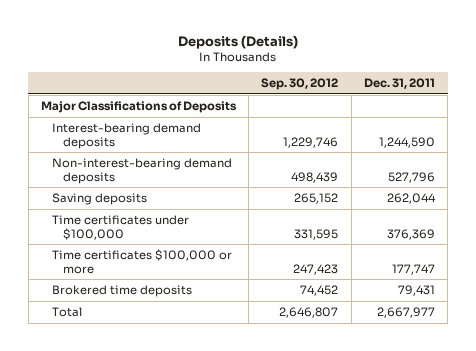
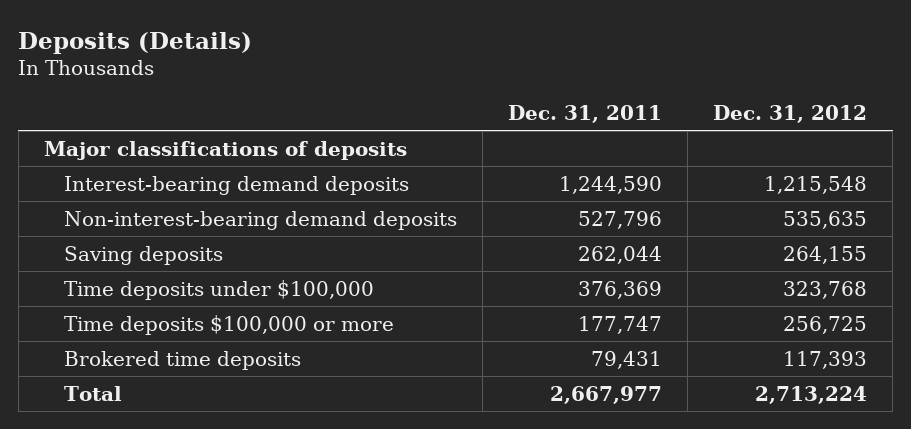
- | Sep. 30, 2012 | Dec. 31, 2011
+ | Dec. 31, 2011 | Dec. 31, 2012
- Major Classifications of Deposits
+ Major classifications of deposits
- Time certificates under $100,000 | 331,595 | 376,369
- Time certificates $100,000 or more | 247,423 | 177,747
+ Time deposits under $100,000 | 376,369 | 323,768
+ Time deposits $100,000 or more | 177,747 | 256,725

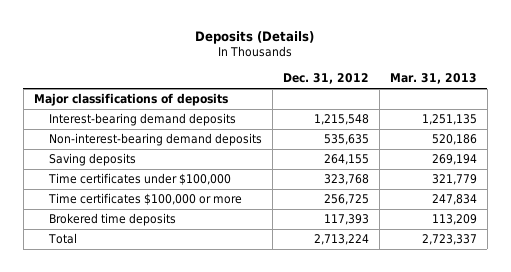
- | Dec. 31, 2011 | Dec. 31, 2012
+ | Dec. 31, 2012 | Mar. 31, 2013
- Time deposits under $100,000 | 376,369 | 323,768
- Time deposits $100,000 or more | 177,747 | 256,725
+ Time certificates under $100,000 | 323,768 | 321,779
+ Time certificates $100,000 or more | 256,725 | 247,834

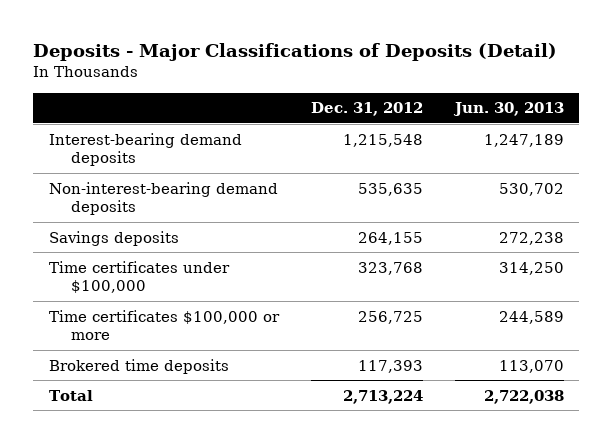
- Deposits (Details)
+ Deposits - Major Classifications of Deposits (Detail)
- | Dec. 31, 2012 | Mar. 31, 2013
+ | Dec. 31, 2012 | Jun. 30, 2013
- Major classifications of deposits
- Saving deposits | 264,155 | 269,194
+ Savings deposits | 264,155 | 272,238

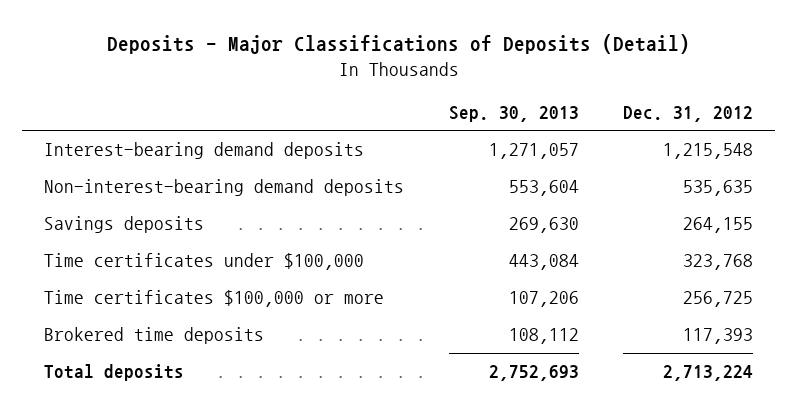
- | Dec. 31, 2012 | Jun. 30, 2013
+ | Sep. 30, 2013 | Dec. 31, 2012
- Total | 2,713,224 | 2,722,038
+ Total deposits | 2,752,693 | 2,713,224

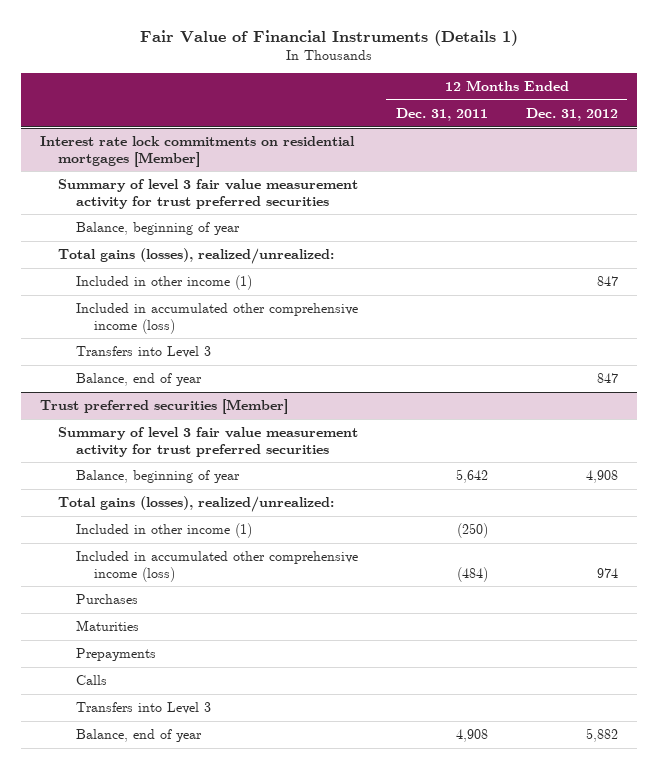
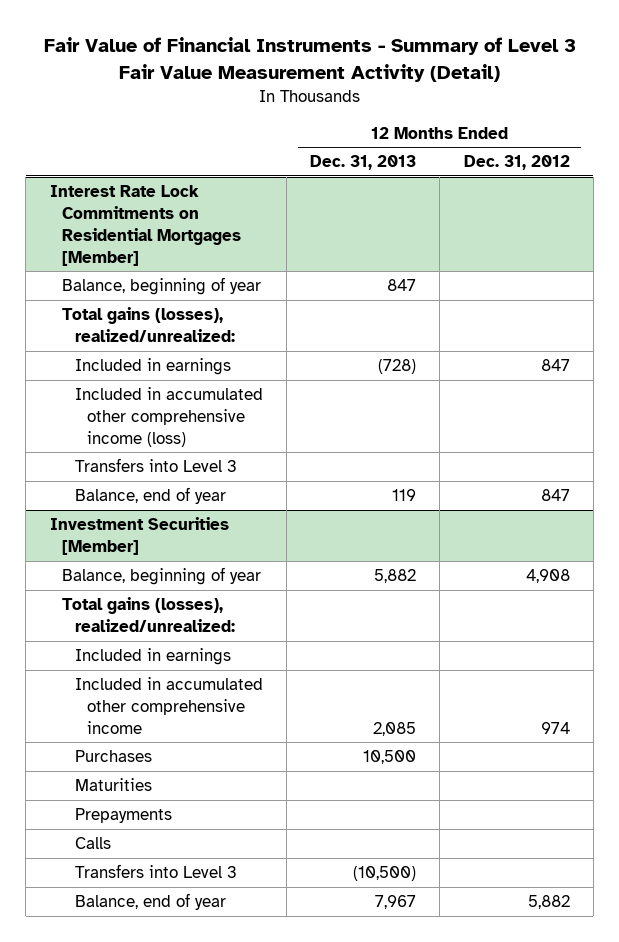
- Fair Value of Financial Instruments (Details 1)
+ Fair Value of Financial Instruments - Summary of Level 3 Fair Value Measurement Activity (Detail)
- | 12 Months Ended Dec. 31, 2011 | 12 Months Ended Dec. 31, 2012
+ | 12 Months Ended Dec. 31, 2013 | 12 Months Ended Dec. 31, 2012
- Interest rate lock commitments on residential mortgages [Member]
- Summary of level 3 fair value measurement activity for trust preferred securities
+ Interest Rate Lock Commitments on Residential Mortgages [Member]
- Included in other income (1) | | 847
+ Included in earnings | (728) | 847
- Trust preferred securities [Member]
- Summary of level 3 fair value measurement activity for trust preferred securities
+ Investment Securities [Member]
- Included in other income (1) | (250) |
- Included in accumulated other comprehensive income (loss) | (484) | 974
+ Included in earnings
+ Included in accumulated other comprehensive income | 2,085 | 974

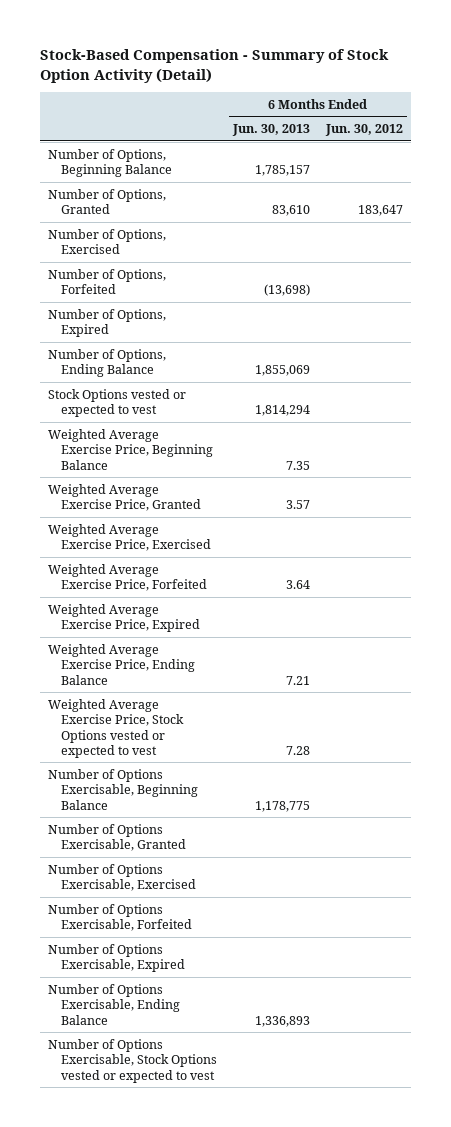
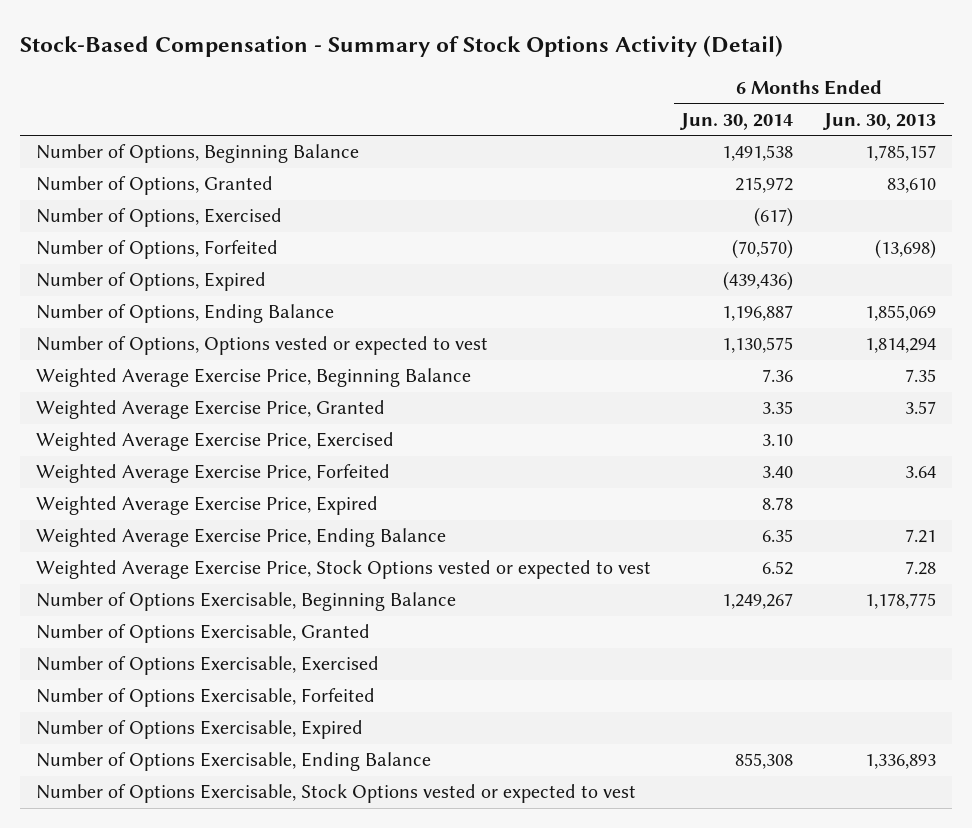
- Stock-Based Compensation - Summary of Stock Option Activity (Detail)
+ Stock-Based Compensation - Summary of Stock Options Activity (Detail)
- | 6 Months Ended Jun. 30, 2013 | 6 Months Ended Jun. 30, 2012
+ | 6 Months Ended Jun. 30, 2014 | 6 Months Ended Jun. 30, 2013
- Stock Options vested or expected to vest | 1,814,294 |
+ Number of Options, Options vested or expected to vest | 1,130,575 | 1,814,294

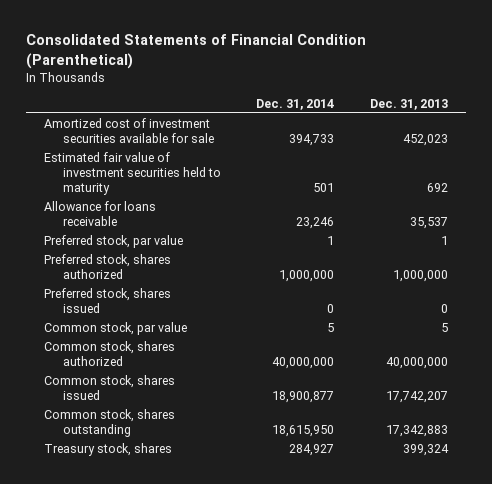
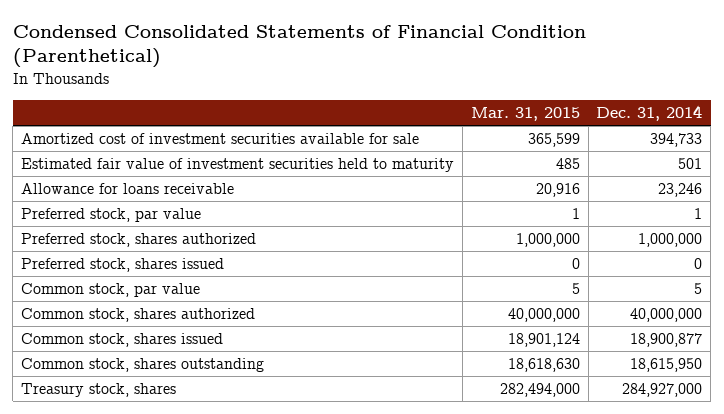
- Consolidated Statements of Financial Condition (Parenthetical)
+ Condensed Consolidated Statements of Financial Condition (Parenthetical)
- | Dec. 31, 2014 | Dec. 31, 2013
+ | Mar. 31, 2015 | Dec. 31, 2014
- Treasury stock, shares | 284,927 | 399,324
+ Treasury stock, shares | 282,494,000 | 284,927,000

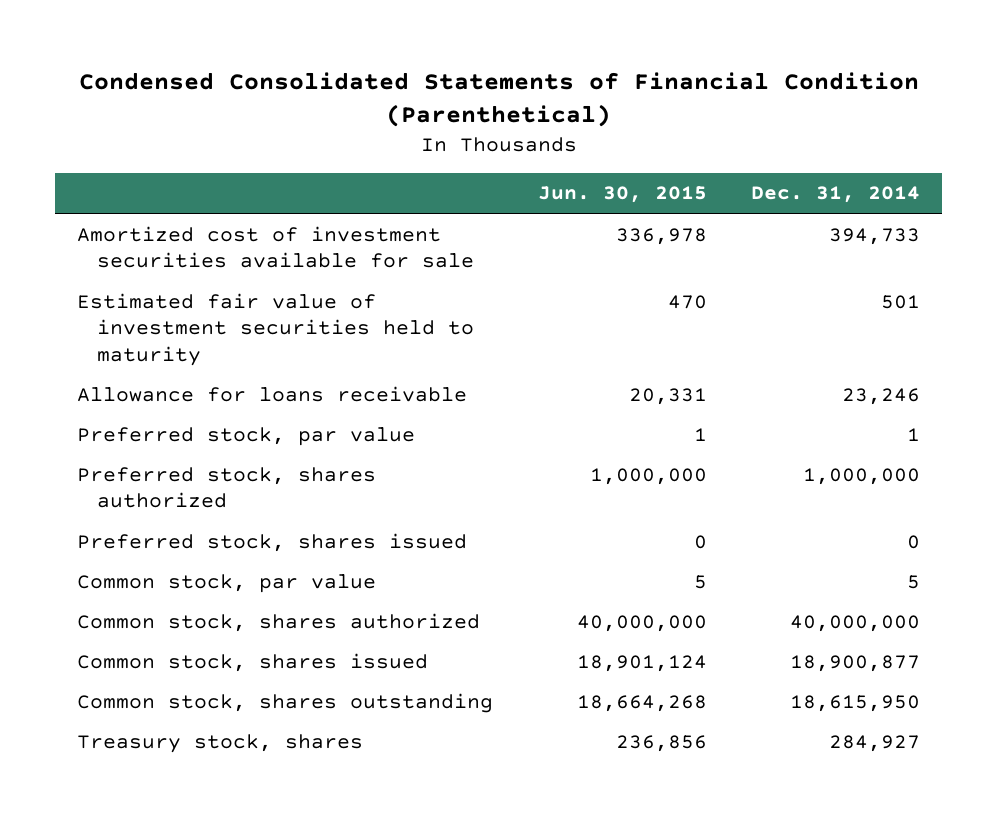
- | Mar. 31, 2015 | Dec. 31, 2014
+ | Jun. 30, 2015 | Dec. 31, 2014
- Treasury stock, shares | 282,494,000 | 284,927,000
+ Treasury stock, shares | 236,856 | 284,927

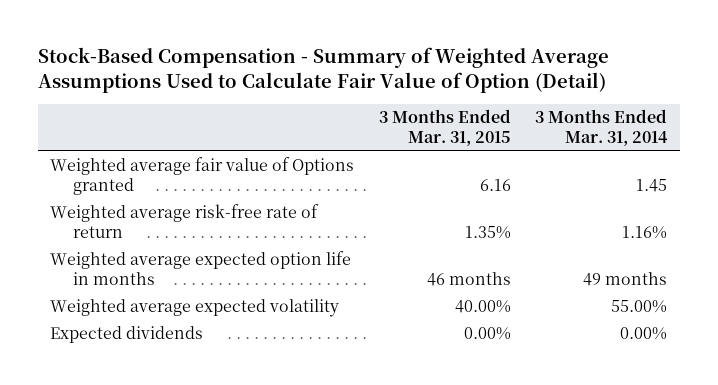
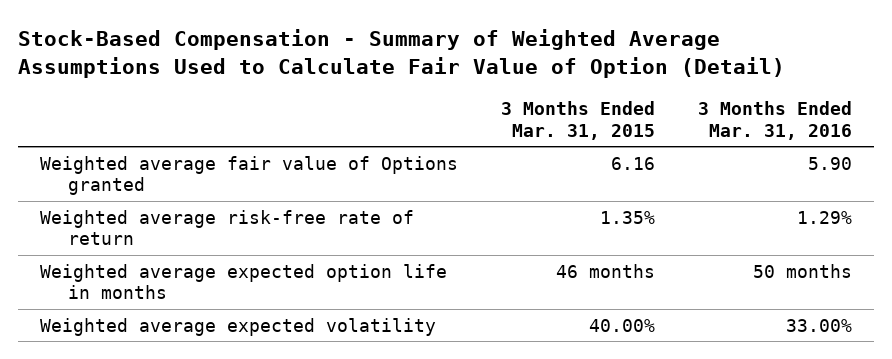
- | 3 Months Ended Mar. 31, 2015 | 3 Months Ended Mar. 31, 2014
+ | 3 Months Ended Mar. 31, 2015 | 3 Months Ended Mar. 31, 2016
- Expected dividends | 0.00% | 0.00%

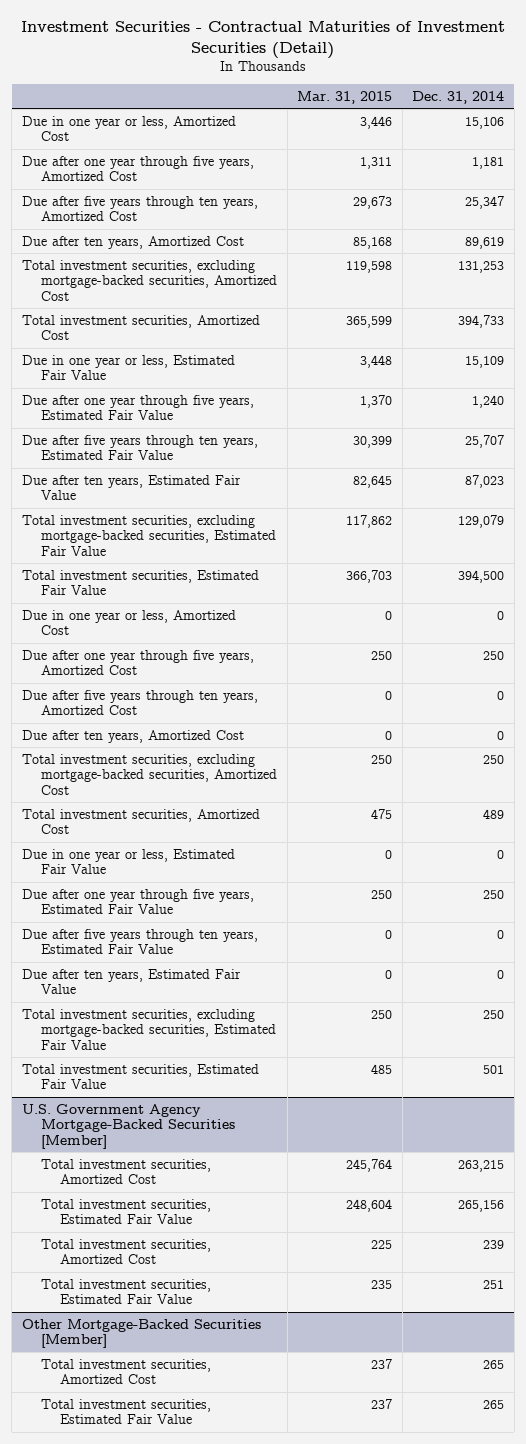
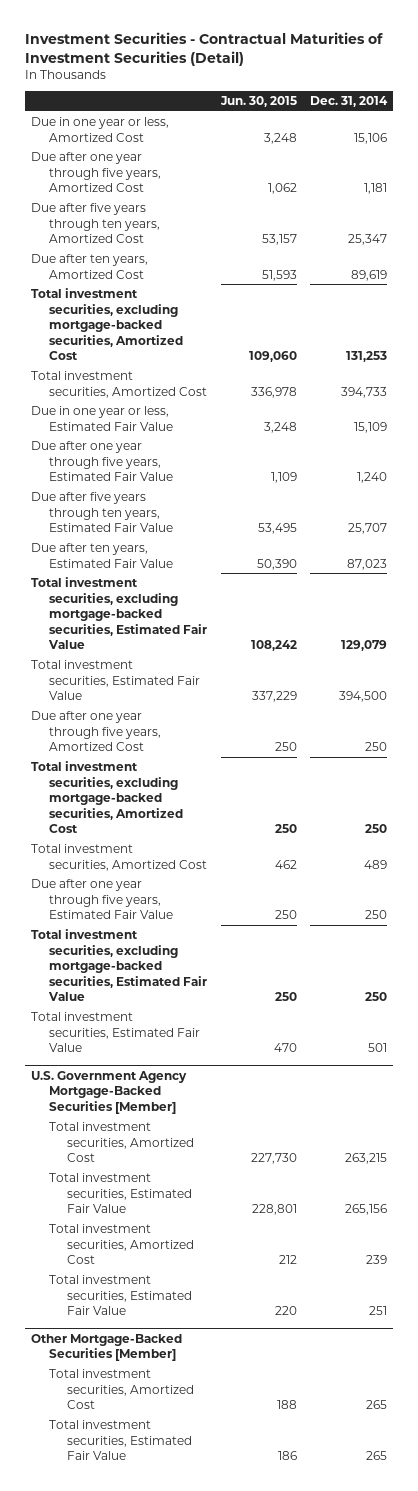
- | Mar. 31, 2015 | Dec. 31, 2014
+ | Jun. 30, 2015 | Dec. 31, 2014
- Due in one year or less, Amortized Cost | 0 | 0
- Due after five years through ten years, Amortized Cost | 0 | 0
- Due after ten years, Amortized Cost | 0 | 0
- Due in one year or less, Estimated Fair Value | 0 | 0
- Due after five years through ten years, Estimated Fair Value | 0 | 0
- Due after ten years, Estimated Fair Value | 0 | 0

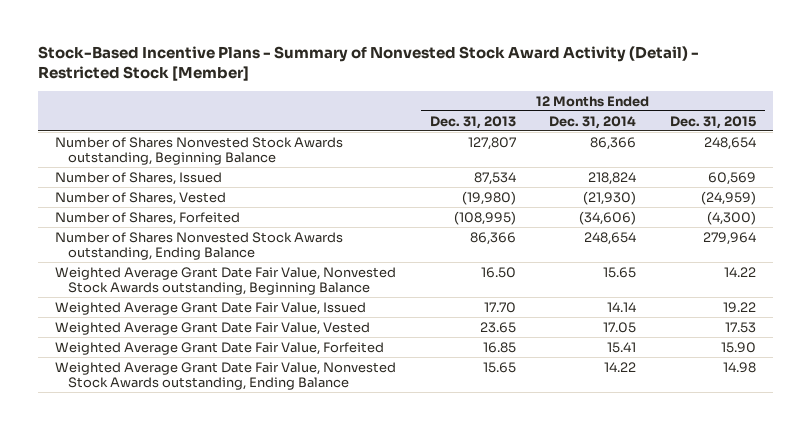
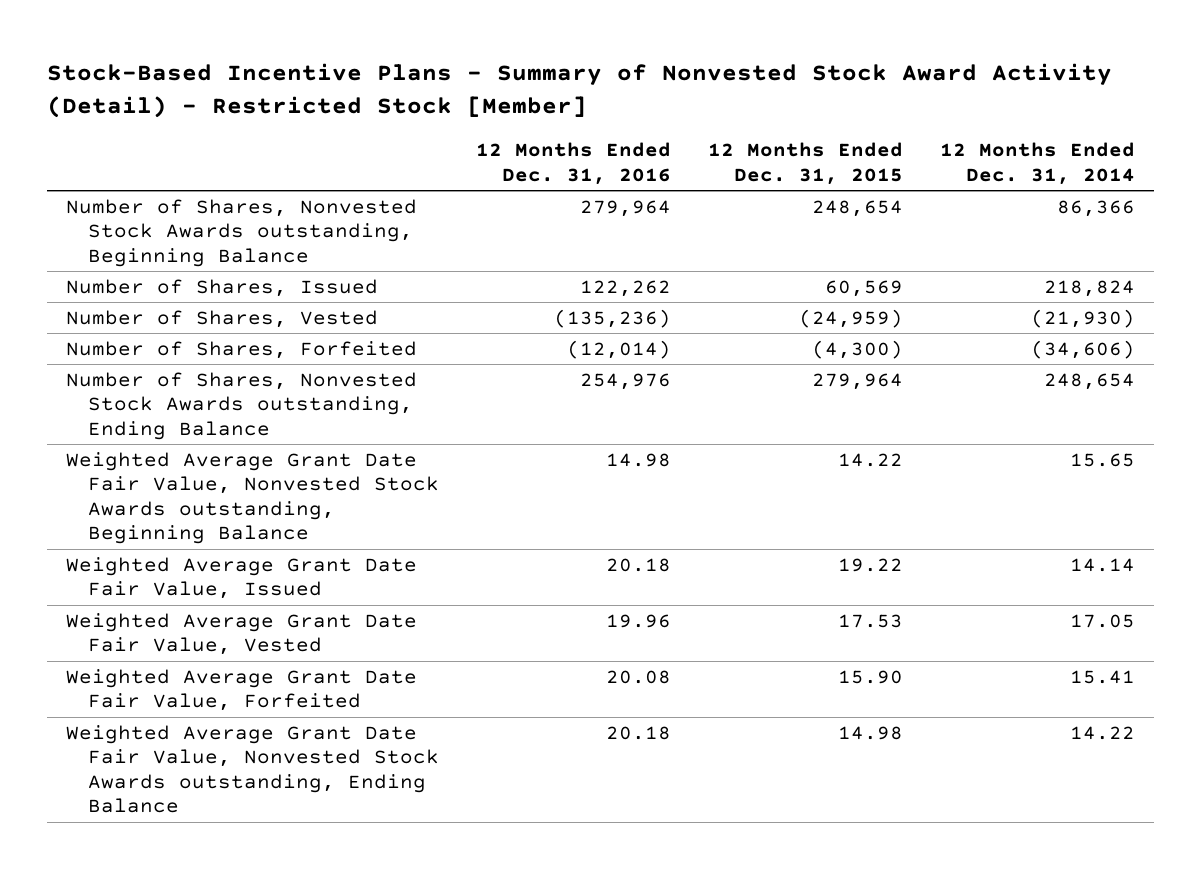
- | 12 Months Ended Dec. 31, 2013 | 12 Months Ended Dec. 31, 2014 | 12 Months Ended Dec. 31, 2015
+ | 12 Months Ended Dec. 31, 2016 | 12 Months Ended Dec. 31, 2015 | 12 Months Ended Dec. 31, 2014
- Number of Shares Nonvested Stock Awards outstanding, Beginning Balance | 127,807 | 86,366 | 248,654
+ Number of Shares, Nonvested Stock Awards outstanding, Beginning Balance | 279,964 | 248,654 | 86,366
- Number of Shares Nonvested Stock Awards outstanding, Ending Balance | 86,366 | 248,654 | 279,964
+ Number of Shares, Nonvested Stock Awards outstanding, Ending Balance | 254,976 | 279,964 | 248,654

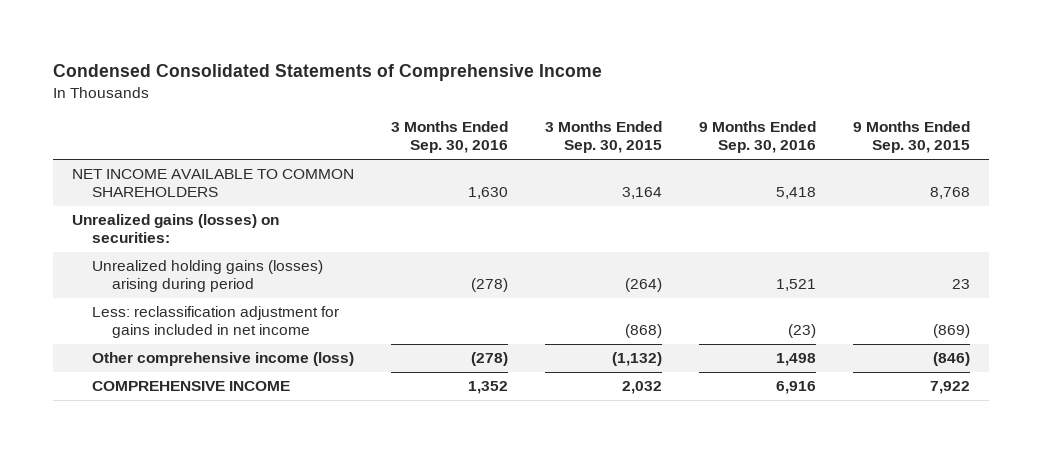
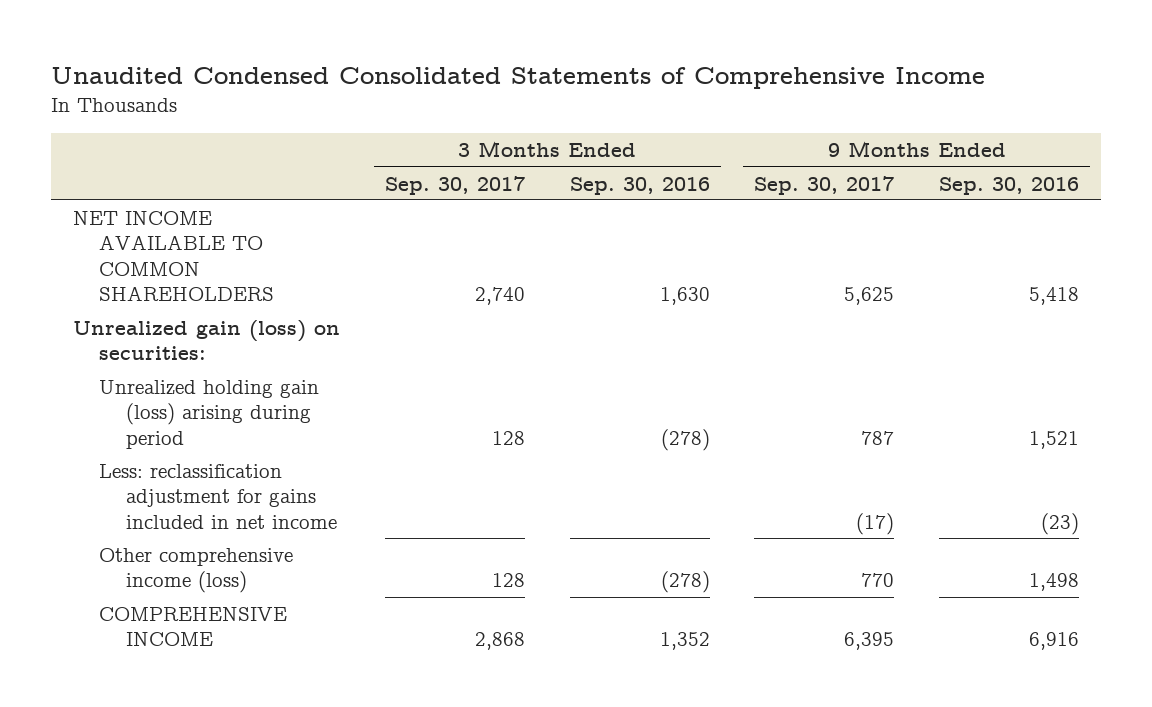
- Condensed Consolidated Statements of Comprehensive Income
+ Unaudited Condensed Consolidated Statements of Comprehensive Income
- | 3 Months Ended Sep. 30, 2016 | 3 Months Ended Sep. 30, 2015 | 9 Months Ended Sep. 30, 2016 | 9 Months Ended Sep. 30, 2015
+ | 3 Months Ended Sep. 30, 2017 | 3 Months Ended Sep. 30, 2016 | 9 Months Ended Sep. 30, 2017 | 9 Months Ended Sep. 30, 2016
- Unrealized gains (losses) on securities:
- Unrealized holding gains (losses) arising during period | (278) | (264) | 1,521 | 23
+ Unrealized gain (loss) on securities:
+ Unrealized holding gain (loss) arising during period | 128 | (278) | 787 | 1,521

